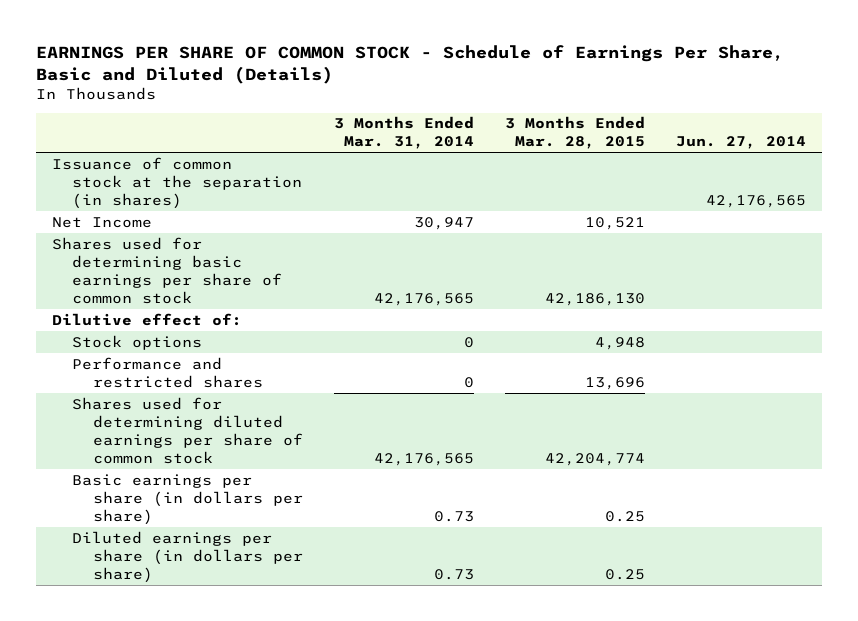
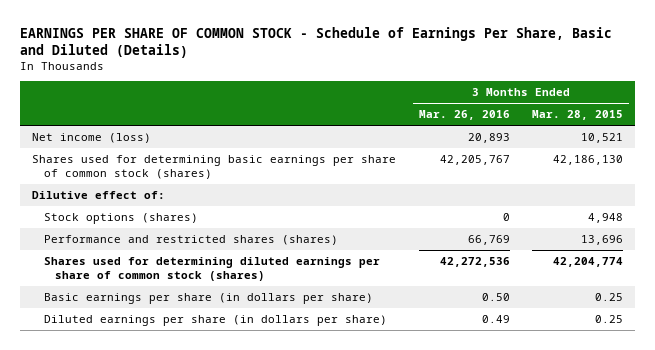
- | 3 Months Ended Mar. 31, 2014 | 3 Months Ended Mar. 28, 2015 | Jun. 27, 2014
+ | 3 Months Ended Mar. 26, 2016 | 3 Months Ended Mar. 28, 2015
- Issuance of common stock at the separation (in shares) | | | 42,176,565
- Net Income | 30,947 | 10,521 |
- Shares used for determining basic earnings per share of common stock | 42,176,565 | 42,186,130 |
+ Net income (loss) | 20,893 | 10,521
+ Shares used for determining basic earnings per share of common stock (shares) | 42,205,767 | 42,186,130
- Stock options | 0 | 4,948 |
- Performance and restricted shares | 0 | 13,696 |
- Shares used for determining diluted earnings per share of common stock | 42,176,565 | 42,204,774 |
+ Stock options (shares) | 0 | 4,948
+ Performance and restricted shares (shares) | 66,769 | 13,696
+ Shares used for determining diluted earnings per share of common stock (shares) | 42,272,536 | 42,204,774

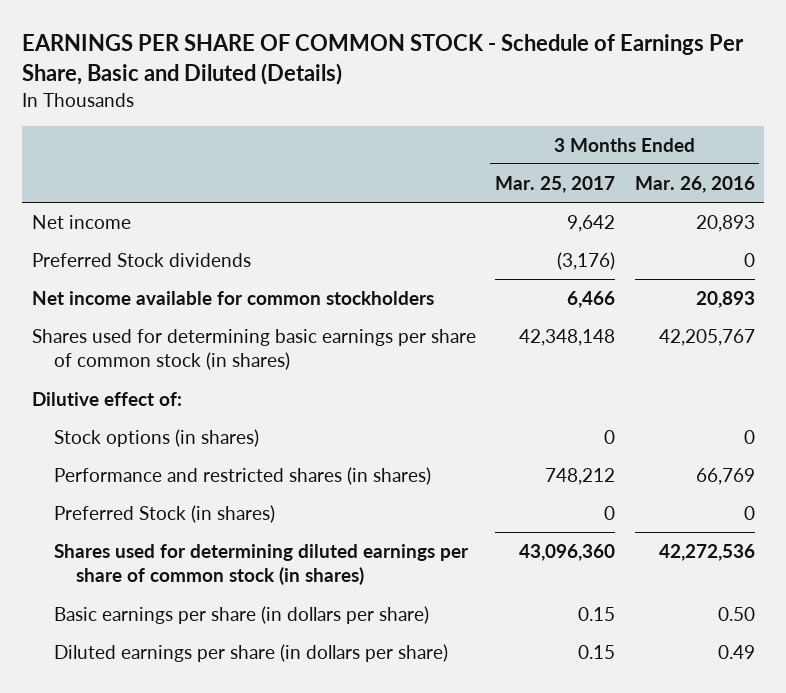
- | 3 Months Ended Mar. 26, 2016 | 3 Months Ended Mar. 28, 2015
+ | 3 Months Ended Mar. 25, 2017 | 3 Months Ended Mar. 26, 2016
- Net income (loss) | 20,893 | 10,521
- Shares used for determining basic earnings per share of common stock (shares) | 42,205,767 | 42,186,130
+ Net income | 9,642 | 20,893
+ Preferred Stock dividends | (3,176) | 0
+ Net income available for common stockholders | 6,466 | 20,893
+ Shares used for determining basic earnings per share of common stock (in shares) | 42,348,148 | 42,205,767
- Stock options (shares) | 0 | 4,948
- Performance and restricted shares (shares) | 66,769 | 13,696
- Shares used for determining diluted earnings per share of common stock (shares) | 42,272,536 | 42,204,774
+ Stock options (in shares) | 0 | 0
+ Performance and restricted shares (in shares) | 748,212 | 66,769
+ Preferred Stock (in shares) | 0 | 0
+ Shares used for determining diluted earnings per share of common stock (in shares) | 43,096,360 | 42,272,536

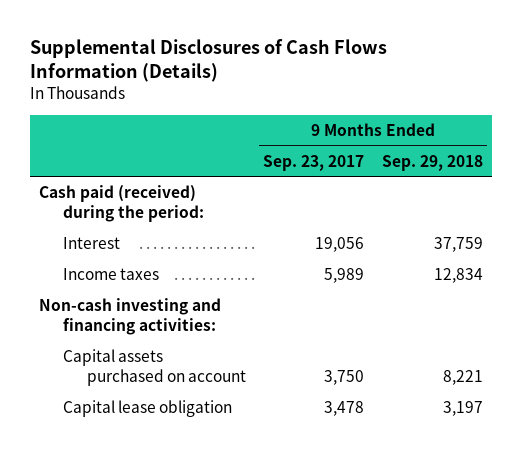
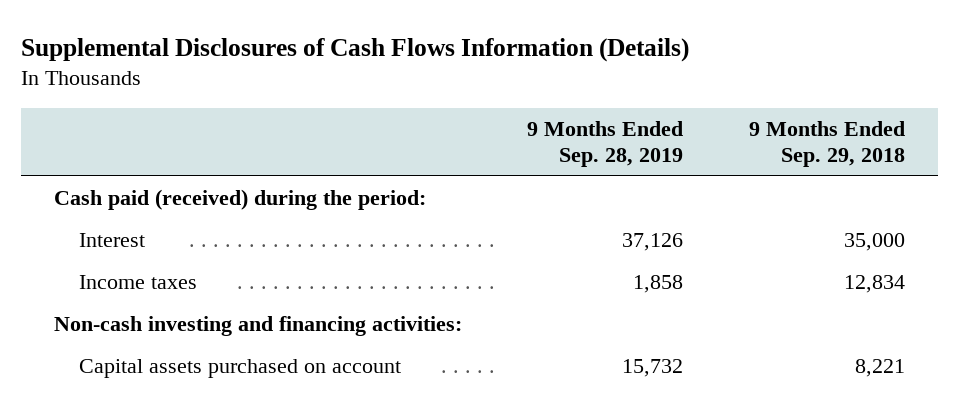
- | 9 Months Ended Sep. 23, 2017 | 9 Months Ended Sep. 29, 2018
+ | 9 Months Ended Sep. 28, 2019 | 9 Months Ended Sep. 29, 2018
- Interest | 19,056 | 37,759
+ Interest | 37,126 | 35,000
- Capital lease obligation | 3,478 | 3,197

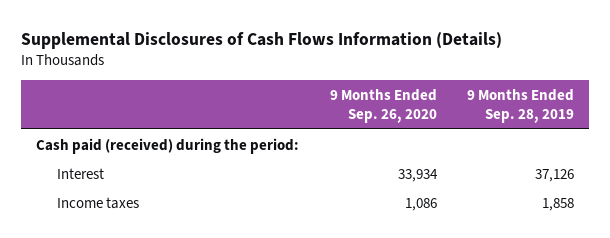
- | 9 Months Ended Sep. 28, 2019 | 9 Months Ended Sep. 29, 2018
+ | 9 Months Ended Sep. 26, 2020 | 9 Months Ended Sep. 28, 2019
- Non-cash investing and financing activities:
- Capital assets purchased on account | 15,732 | 8,221

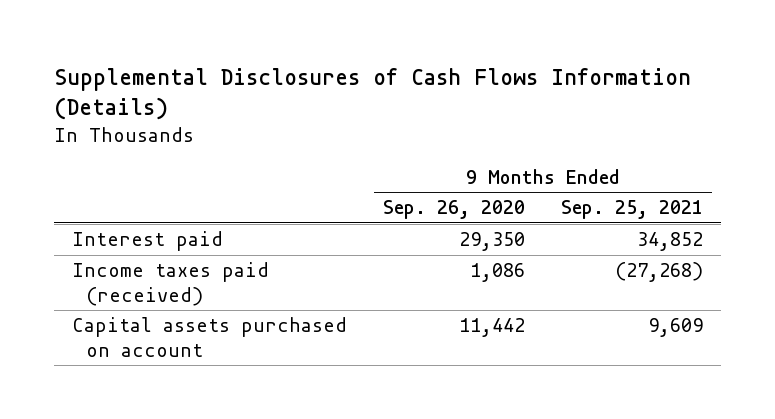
- | 9 Months Ended Sep. 26, 2020 | 9 Months Ended Sep. 28, 2019
+ | 9 Months Ended Sep. 26, 2020 | 9 Months Ended Sep. 25, 2021
- Cash paid (received) during the period:
- Interest | 33,934 | 37,126
- Income taxes | 1,086 | 1,858
+ Interest paid | 29,350 | 34,852
+ Income taxes paid (received) | 1,086 | (27,268)
+ Capital assets purchased on account | 11,442 | 9,609

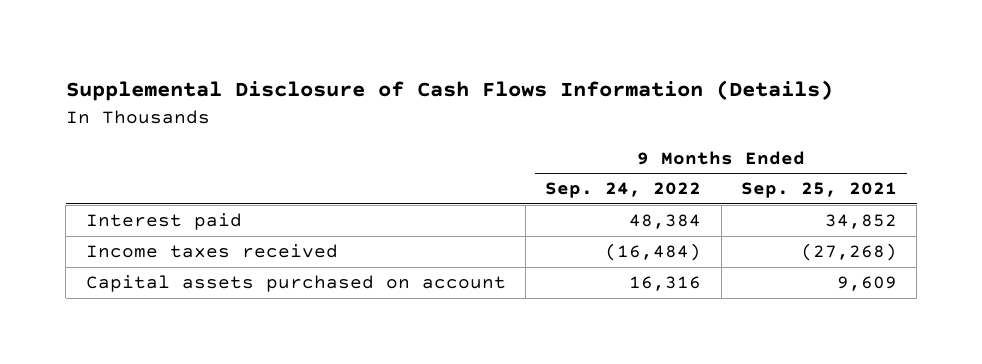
- Supplemental Disclosures of Cash Flows Information (Details)
+ Supplemental Disclosure of Cash Flows Information (Details)
- | 9 Months Ended Sep. 26, 2020 | 9 Months Ended Sep. 25, 2021
+ | 9 Months Ended Sep. 24, 2022 | 9 Months Ended Sep. 25, 2021
- Income taxes paid (received) | 1,086 | (27,268)
+ Income taxes received | (16,484) | (27,268)

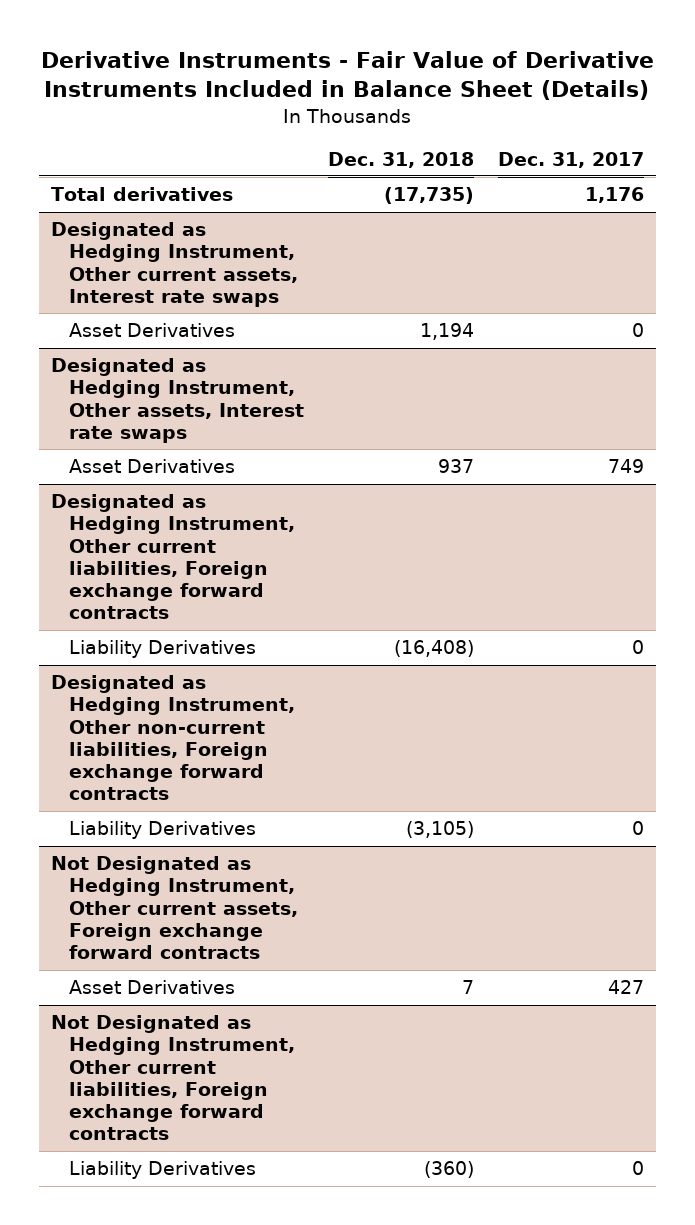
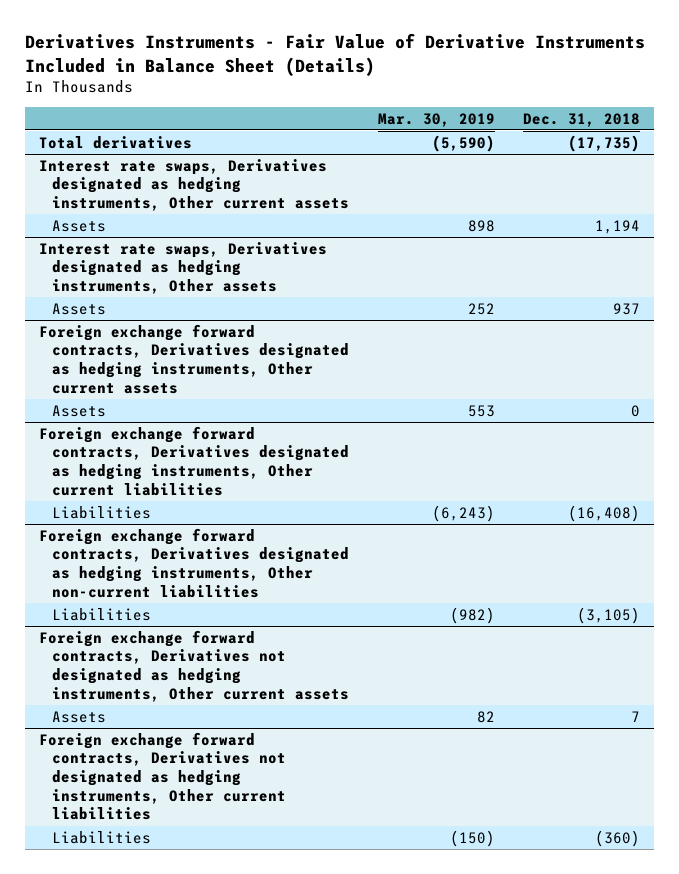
- Derivative Instruments - Fair Value of Derivative Instruments Included in Balance Sheet (Details)
+ Derivatives Instruments - Fair Value of Derivative Instruments Included in Balance Sheet (Details)
- | Dec. 31, 2018 | Dec. 31, 2017
+ | Mar. 30, 2019 | Dec. 31, 2018
- Designated as Hedging Instrument, Other current assets, Interest rate swaps
- Asset Derivatives | 1,194 | 0
- Designated as Hedging Instrument, Other assets, Interest rate swaps
- Asset Derivatives | 937 | 749
- Designated as Hedging Instrument, Other current liabilities, Foreign exchange forward contracts
- Liability Derivatives | (16,408) | 0
- Designated as Hedging Instrument, Other non-current liabilities, Foreign exchange forward contracts
- Liability Derivatives | (3,105) | 0
- Not Designated as Hedging Instrument, Other current assets, Foreign exchange forward contracts
- Asset Derivatives | 7 | 427
- Not Designated as Hedging Instrument, Other current liabilities, Foreign exchange forward contracts
- Liability Derivatives | (360) | 0
+ Interest rate swaps, Derivatives designated as hedging instruments, Other current assets
+ Assets | 898 | 1,194
+ Interest rate swaps, Derivatives designated as hedging instruments, Other assets
+ Assets | 252 | 937
+ Foreign exchange forward contracts, Derivatives designated as hedging instruments, Other current assets
+ Assets | 553 | 0
+ Foreign exchange forward contracts, Derivatives designated as hedging instruments, Other current liabilities
+ Liabilities | (6,243) | (16,408)
+ Foreign exchange forward contracts, Derivatives designated as hedging instruments, Other non-current liabilities
+ Liabilities | (982) | (3,105)
+ Foreign exchange forward contracts, Derivatives not designated as hedging instruments, Other current assets
+ Assets | 82 | 7
+ Foreign exchange forward contracts, Derivatives not designated as hedging instruments, Other current liabilities
+ Liabilities | (150) | (360)

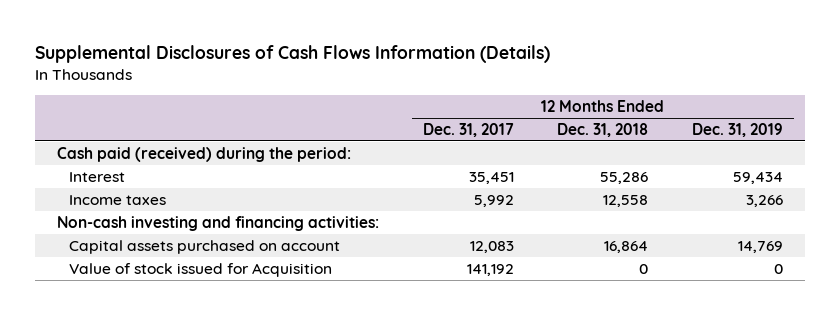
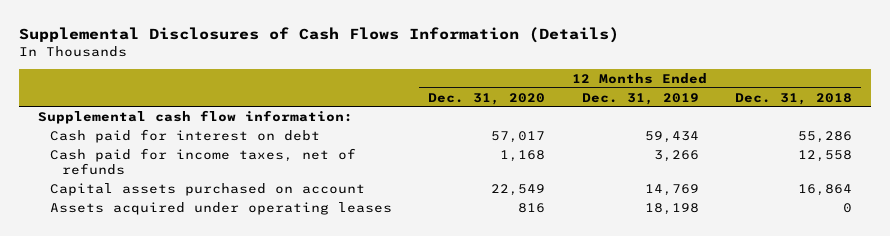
- | 12 Months Ended Dec. 31, 2017 | 12 Months Ended Dec. 31, 2018 | 12 Months Ended Dec. 31, 2019
+ | 12 Months Ended Dec. 31, 2020 | 12 Months Ended Dec. 31, 2019 | 12 Months Ended Dec. 31, 2018
- Cash paid (received) during the period:
- Interest | 35,451 | 55,286 | 59,434
- Income taxes | 5,992 | 12,558 | 3,266
- Non-cash investing and financing activities:
+ Supplemental cash flow information:
+ Cash paid for interest on debt | 57,017 | 59,434 | 55,286
+ Cash paid for income taxes, net of refunds | 1,168 | 3,266 | 12,558
- Value of stock issued for Acquisition | 141,192 | 0 | 0
+ Assets acquired under operating leases | 816 | 18,198 | 0

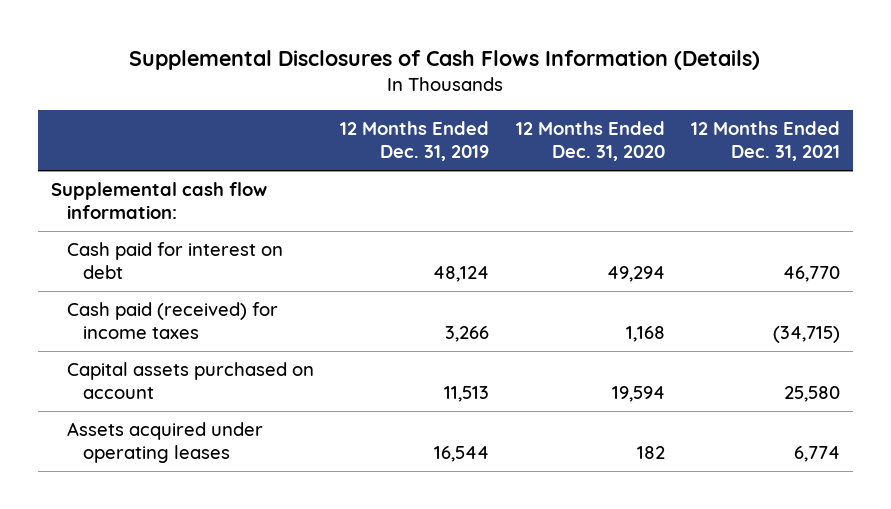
- | 12 Months Ended Dec. 31, 2020 | 12 Months Ended Dec. 31, 2019 | 12 Months Ended Dec. 31, 2018
+ | 12 Months Ended Dec. 31, 2019 | 12 Months Ended Dec. 31, 2020 | 12 Months Ended Dec. 31, 2021
- Cash paid for interest on debt | 57,017 | 59,434 | 55,286
- Cash paid for income taxes, net of refunds | 1,168 | 3,266 | 12,558
- Capital assets purchased on account | 22,549 | 14,769 | 16,864
- Assets acquired under operating leases | 816 | 18,198 | 0
+ Cash paid for interest on debt | 48,124 | 49,294 | 46,770
+ Cash paid (received) for income taxes | 3,266 | 1,168 | (34,715)
+ Capital assets purchased on account | 11,513 | 19,594 | 25,580
+ Assets acquired under operating leases | 16,544 | 182 | 6,774

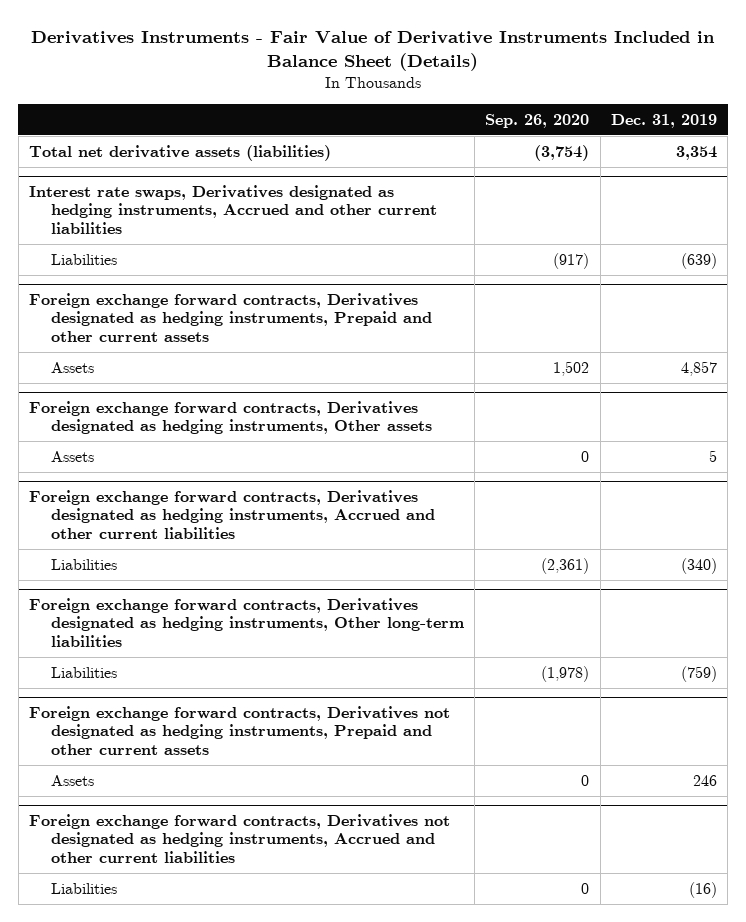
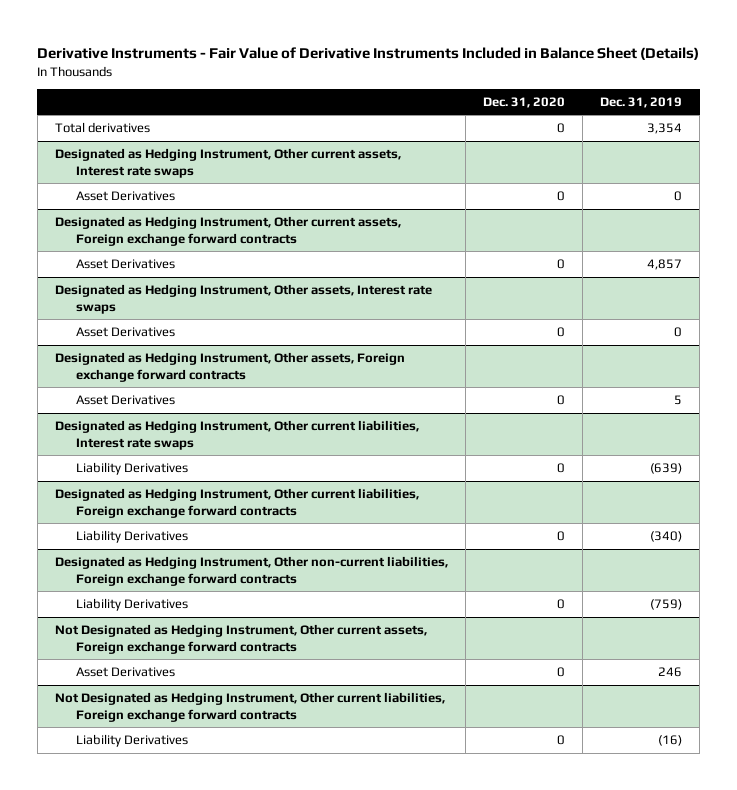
- Derivatives Instruments - Fair Value of Derivative Instruments Included in Balance Sheet (Details)
+ Derivative Instruments - Fair Value of Derivative Instruments Included in Balance Sheet (Details)
- | Sep. 26, 2020 | Dec. 31, 2019
+ | Dec. 31, 2020 | Dec. 31, 2019
- Total net derivative assets (liabilities) | (3,754) | 3,354
- Interest rate swaps, Derivatives designated as hedging instruments, Accrued and other current liabilities
- Liabilities | (917) | (639)
- Foreign exchange forward contracts, Derivatives designated as hedging instruments, Prepaid and other current assets
- Assets | 1,502 | 4,857
- Foreign exchange forward contracts, Derivatives designated as hedging instruments, Other assets
- Assets | 0 | 5
- Foreign exchange forward contracts, Derivatives designated as hedging instruments, Accrued and other current liabilities
- Liabilities | (2,361) | (340)
- Foreign exchange forward contracts, Derivatives designated as hedging instruments, Other long-term liabilities
- Liabilities | (1,978) | (759)
- Foreign exchange forward contracts, Derivatives not designated as hedging instruments, Prepaid and other current assets
- Assets | 0 | 246
- Foreign exchange forward contracts, Derivatives not designated as hedging instruments, Accrued and other current liabilities
- Liabilities | 0 | (16)
+ Total derivatives | 0 | 3,354
+ Designated as Hedging Instrument, Other current assets, Interest rate swaps
+ Asset Derivatives | 0 | 0
+ Designated as Hedging Instrument, Other current assets, Foreign exchange forward contracts
+ Asset Derivatives | 0 | 4,857
+ Designated as Hedging Instrument, Other assets, Interest rate swaps
+ Asset Derivatives | 0 | 0
+ Designated as Hedging Instrument, Other assets, Foreign exchange forward contracts
+ Asset Derivatives | 0 | 5
+ Designated as Hedging Instrument, Other current liabilities, Interest rate swaps
+ Liability Derivatives | 0 | (639)
+ Designated as Hedging Instrument, Other current liabilities, Foreign exchange forward contracts
+ Liability Derivatives | 0 | (340)
+ Designated as Hedging Instrument, Other non-current liabilities, Foreign exchange forward contracts
+ Liability Derivatives | 0 | (759)
+ Not Designated as Hedging Instrument, Other current assets, Foreign exchange forward contracts
+ Asset Derivatives | 0 | 246
+ Not Designated as Hedging Instrument, Other current liabilities, Foreign exchange forward contracts
+ Liability Derivatives | 0 | (16)

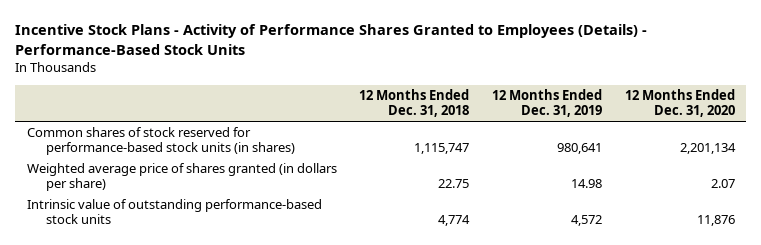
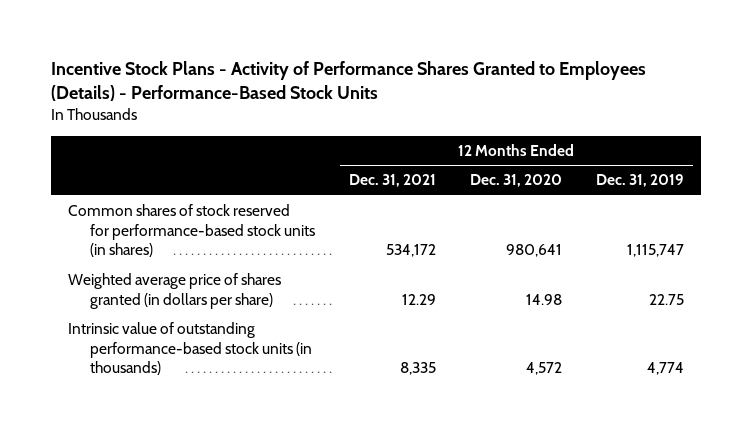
- | 12 Months Ended Dec. 31, 2018 | 12 Months Ended Dec. 31, 2019 | 12 Months Ended Dec. 31, 2020
+ | 12 Months Ended Dec. 31, 2021 | 12 Months Ended Dec. 31, 2020 | 12 Months Ended Dec. 31, 2019
- Common shares of stock reserved for performance-based stock units (in shares) | 1,115,747 | 980,641 | 2,201,134
- Weighted average price of shares granted (in dollars per share) | 22.75 | 14.98 | 2.07
- Intrinsic value of outstanding performance-based stock units | 4,774 | 4,572 | 11,876
+ Common shares of stock reserved for performance-based stock units (in shares) | 534,172 | 980,641 | 1,115,747
+ Weighted average price of shares granted (in dollars per share) | 12.29 | 14.98 | 22.75
+ Intrinsic value of outstanding performance-based stock units (in thousands) | 8,335 | 4,572 | 4,774

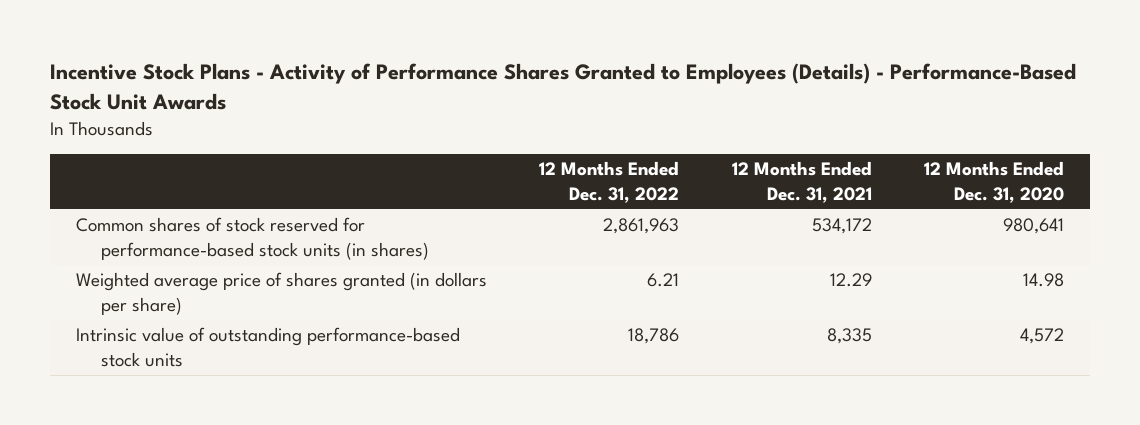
- Incentive Stock Plans - Activity of Performance Shares Granted to Employees (Details) - Performance-Based Stock Units
+ Incentive Stock Plans - Activity of Performance Shares Granted to Employees (Details) - Performance-Based Stock Unit Awards
- | 12 Months Ended Dec. 31, 2021 | 12 Months Ended Dec. 31, 2020 | 12 Months Ended Dec. 31, 2019
+ | 12 Months Ended Dec. 31, 2022 | 12 Months Ended Dec. 31, 2021 | 12 Months Ended Dec. 31, 2020
- Intrinsic value of outstanding performance-based stock units (in thousands) | 8,335 | 4,572 | 4,774
+ Intrinsic value of outstanding performance-based stock units | 18,786 | 8,335 | 4,572

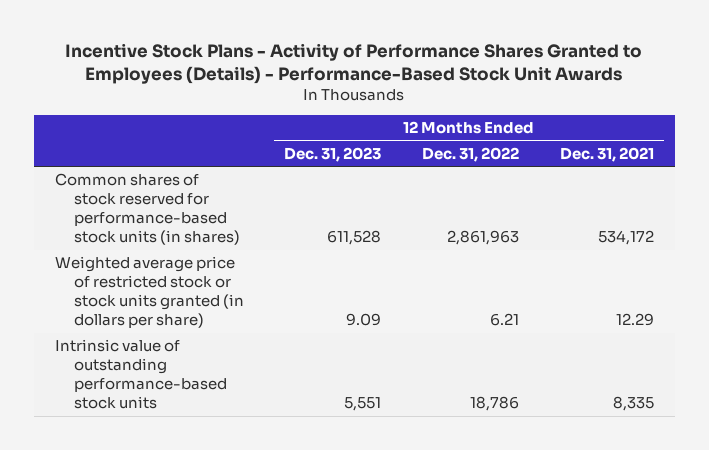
- | 12 Months Ended Dec. 31, 2022 | 12 Months Ended Dec. 31, 2021 | 12 Months Ended Dec. 31, 2020
+ | 12 Months Ended Dec. 31, 2023 | 12 Months Ended Dec. 31, 2022 | 12 Months Ended Dec. 31, 2021
- Weighted average price of shares granted (in dollars per share) | 6.21 | 12.29 | 14.98
+ Weighted average price of restricted stock or stock units granted (in dollars per share) | 9.09 | 6.21 | 12.29

